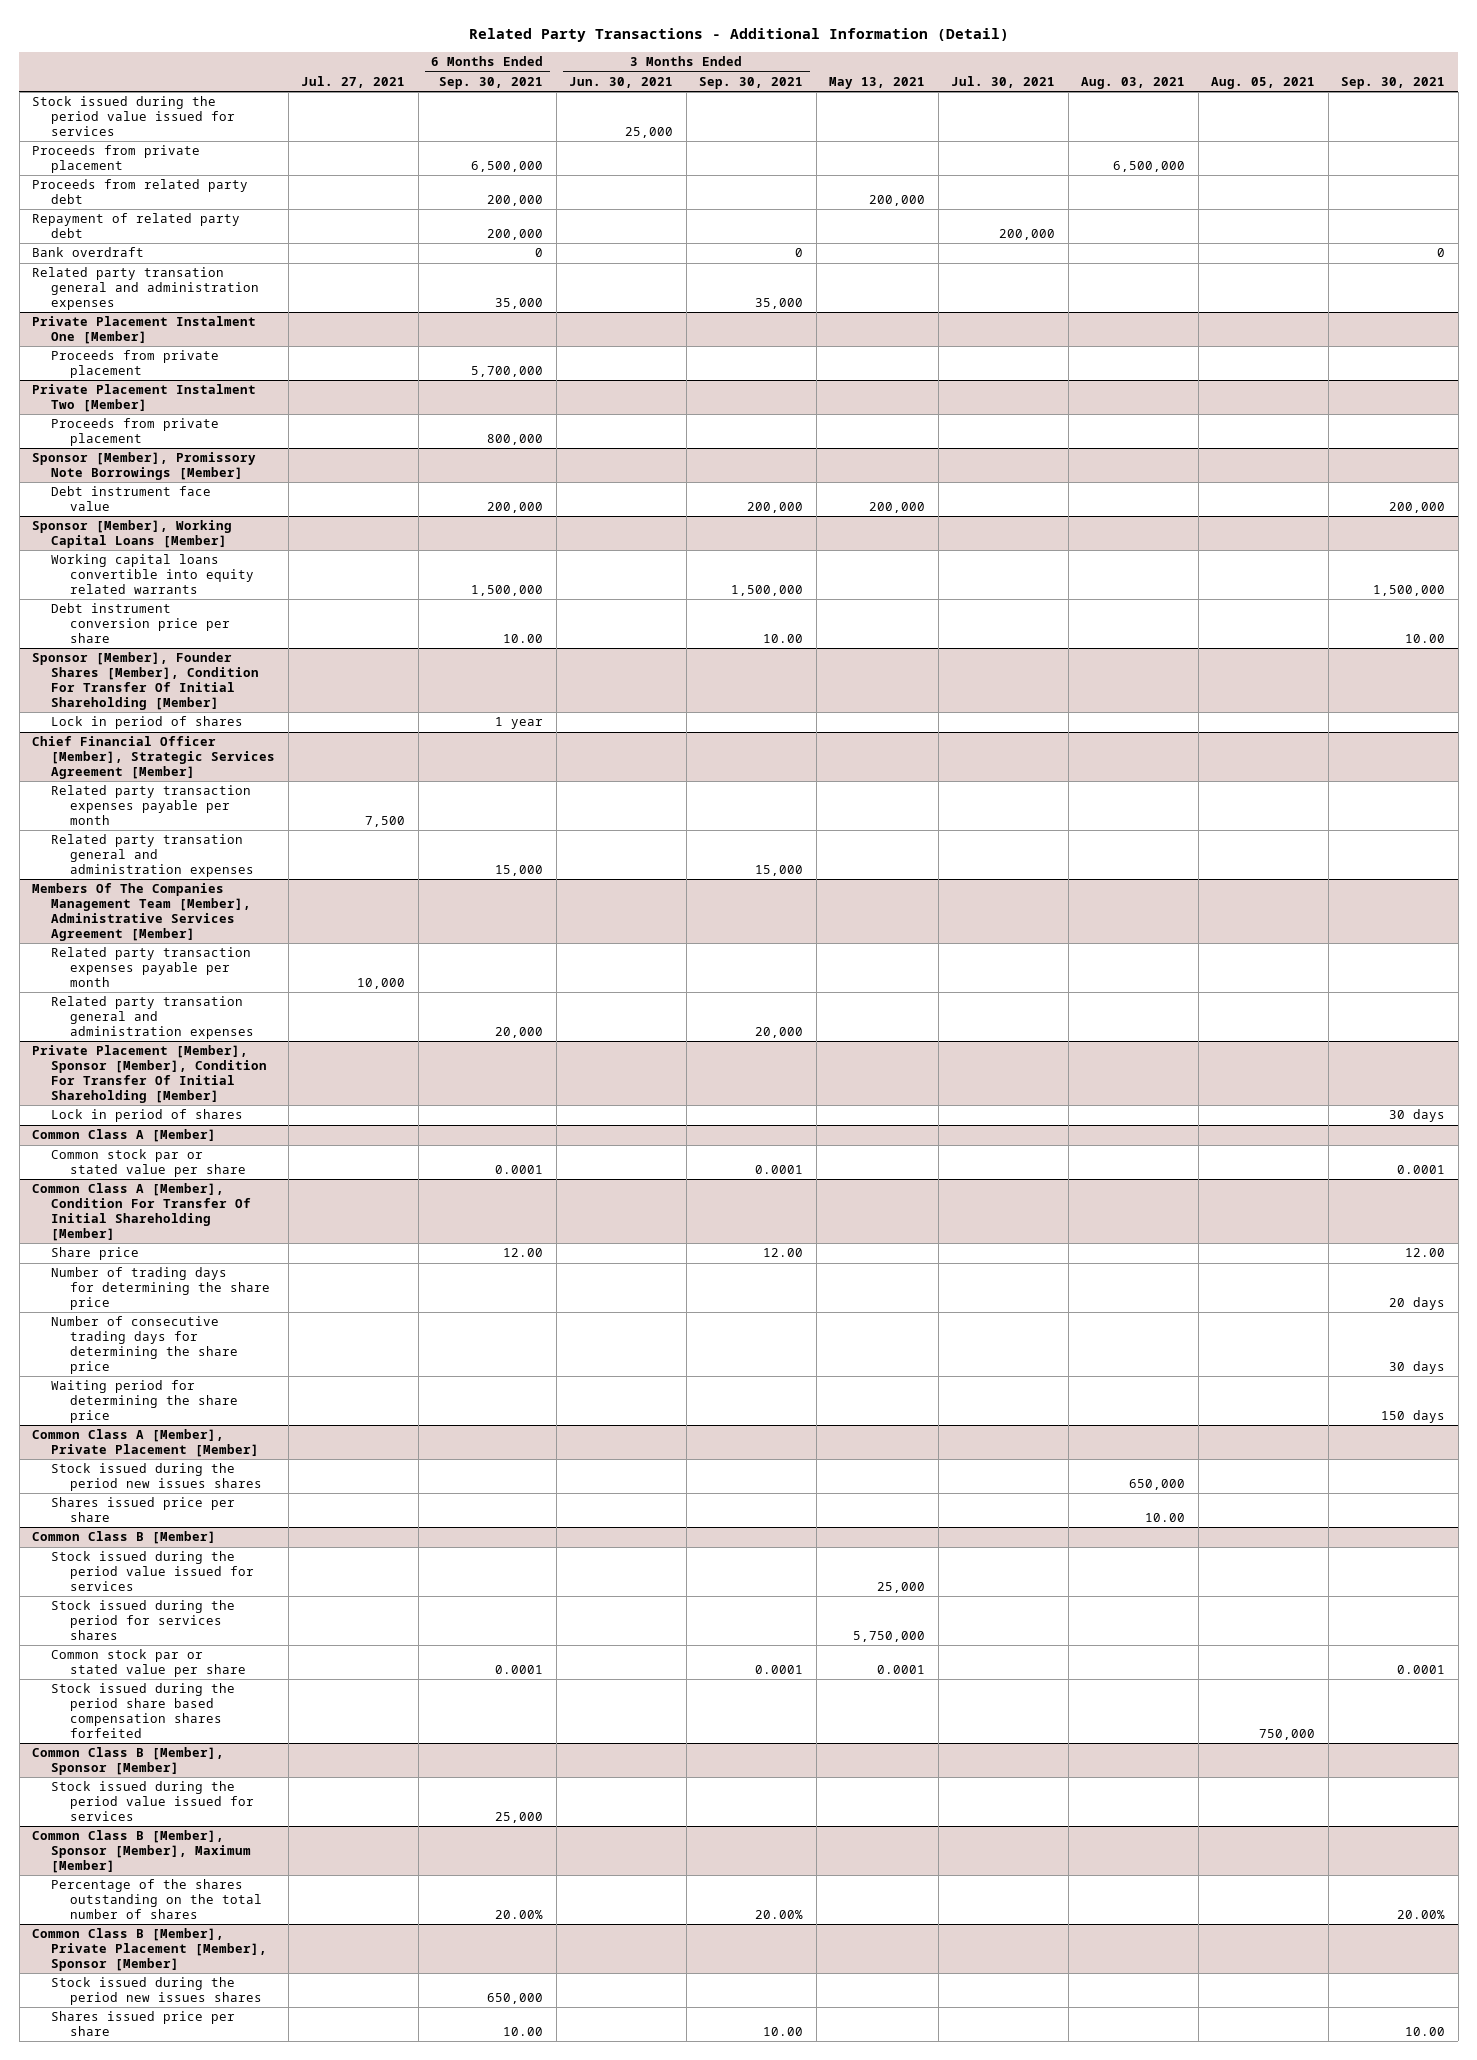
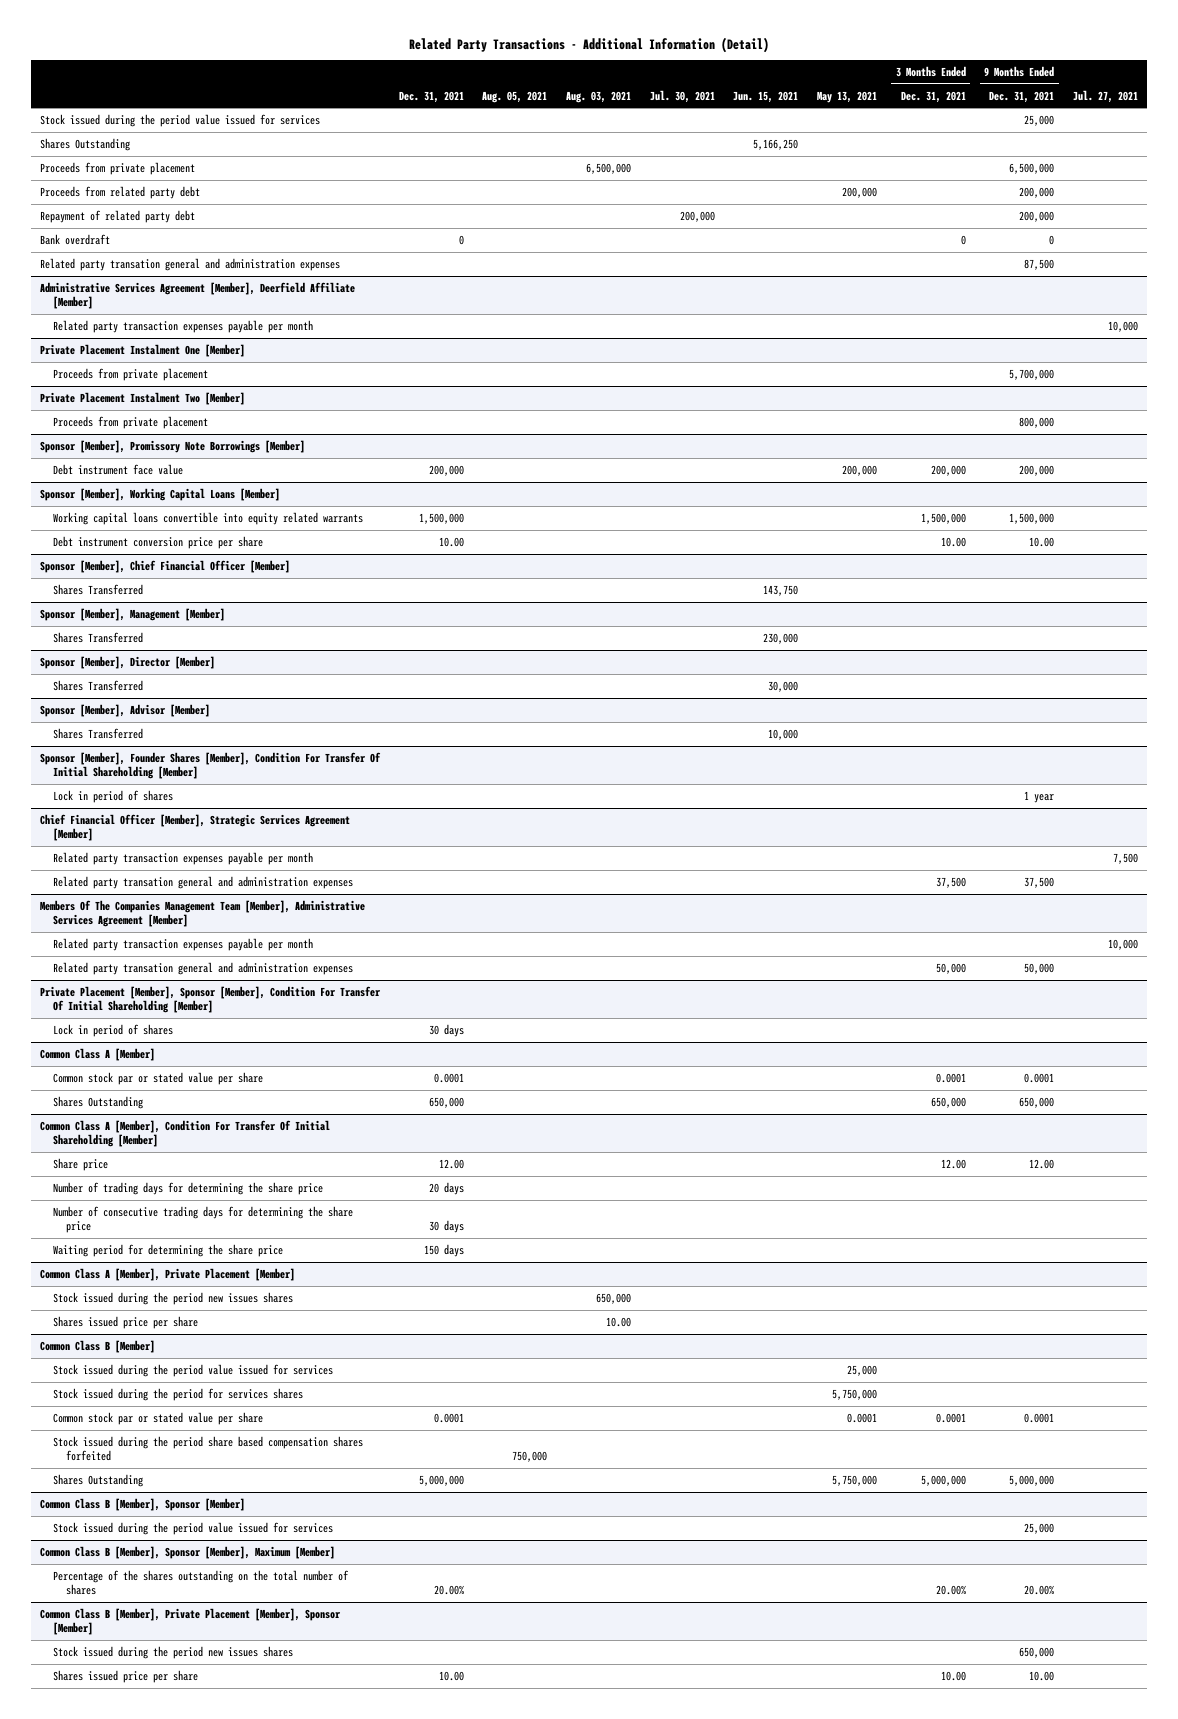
- | Jul. 27, 2021 | 6 Months Ended Sep. 30, 2021 | 3 Months Ended Jun. 30, 2021 | 3 Months Ended Sep. 30, 2021 | May 13, 2021 | Jul. 30, 2021 | Aug. 03, 2021 | Aug. 05, 2021 | Sep. 30, 2021
+ | Dec. 31, 2021 | Aug. 05, 2021 | Aug. 03, 2021 | Jul. 30, 2021 | Jun. 15, 2021 | May 13, 2021 | 3 Months Ended Dec. 31, 2021 | 9 Months Ended Dec. 31, 2021 | Jul. 27, 2021
+ Shares Outstanding | | | | | 5,166,250 | | | |
+ Administrative Services Agreement [Member], Deerfield Affiliate [Member]
+ Related party transaction expenses payable per month | | | | | | | | | 10,000
+ Sponsor [Member], Chief Financial Officer [Member]
+ Shares Transferred | | | | | 143,750 | | | |
+ Sponsor [Member], Management [Member]
+ Shares Transferred | | | | | 230,000 | | | |
+ Sponsor [Member], Director [Member]
+ Shares Transferred | | | | | 30,000 | | | |
+ Sponsor [Member], Advisor [Member]
+ Shares Transferred | | | | | 10,000 | | | |
@ Common Class A [Member]
+ Shares Outstanding | 650,000 | | | | | | 650,000 | 650,000 |
@ Common Class B [Member]
+ Shares Outstanding | 5,000,000 | | | | | 5,750,000 | 5,000,000 | 5,000,000 |

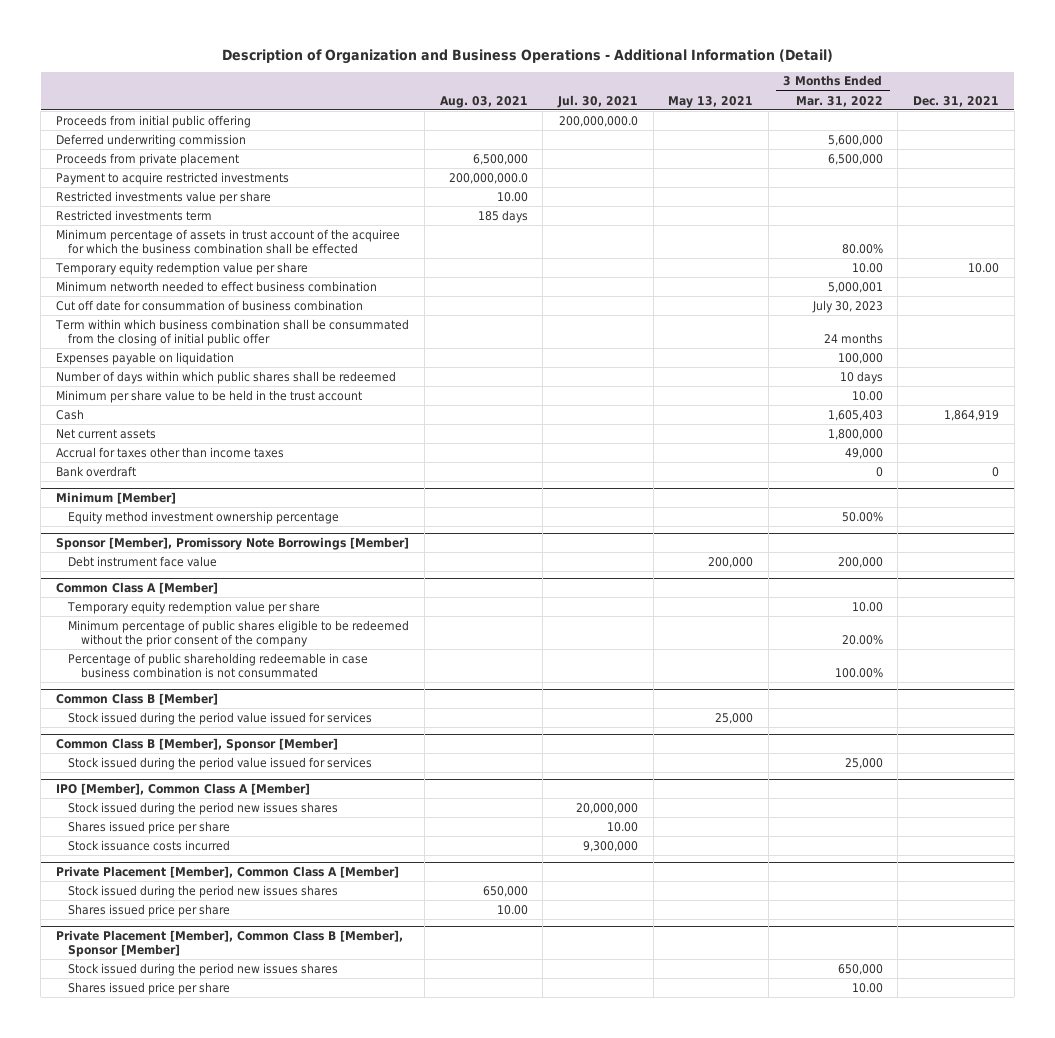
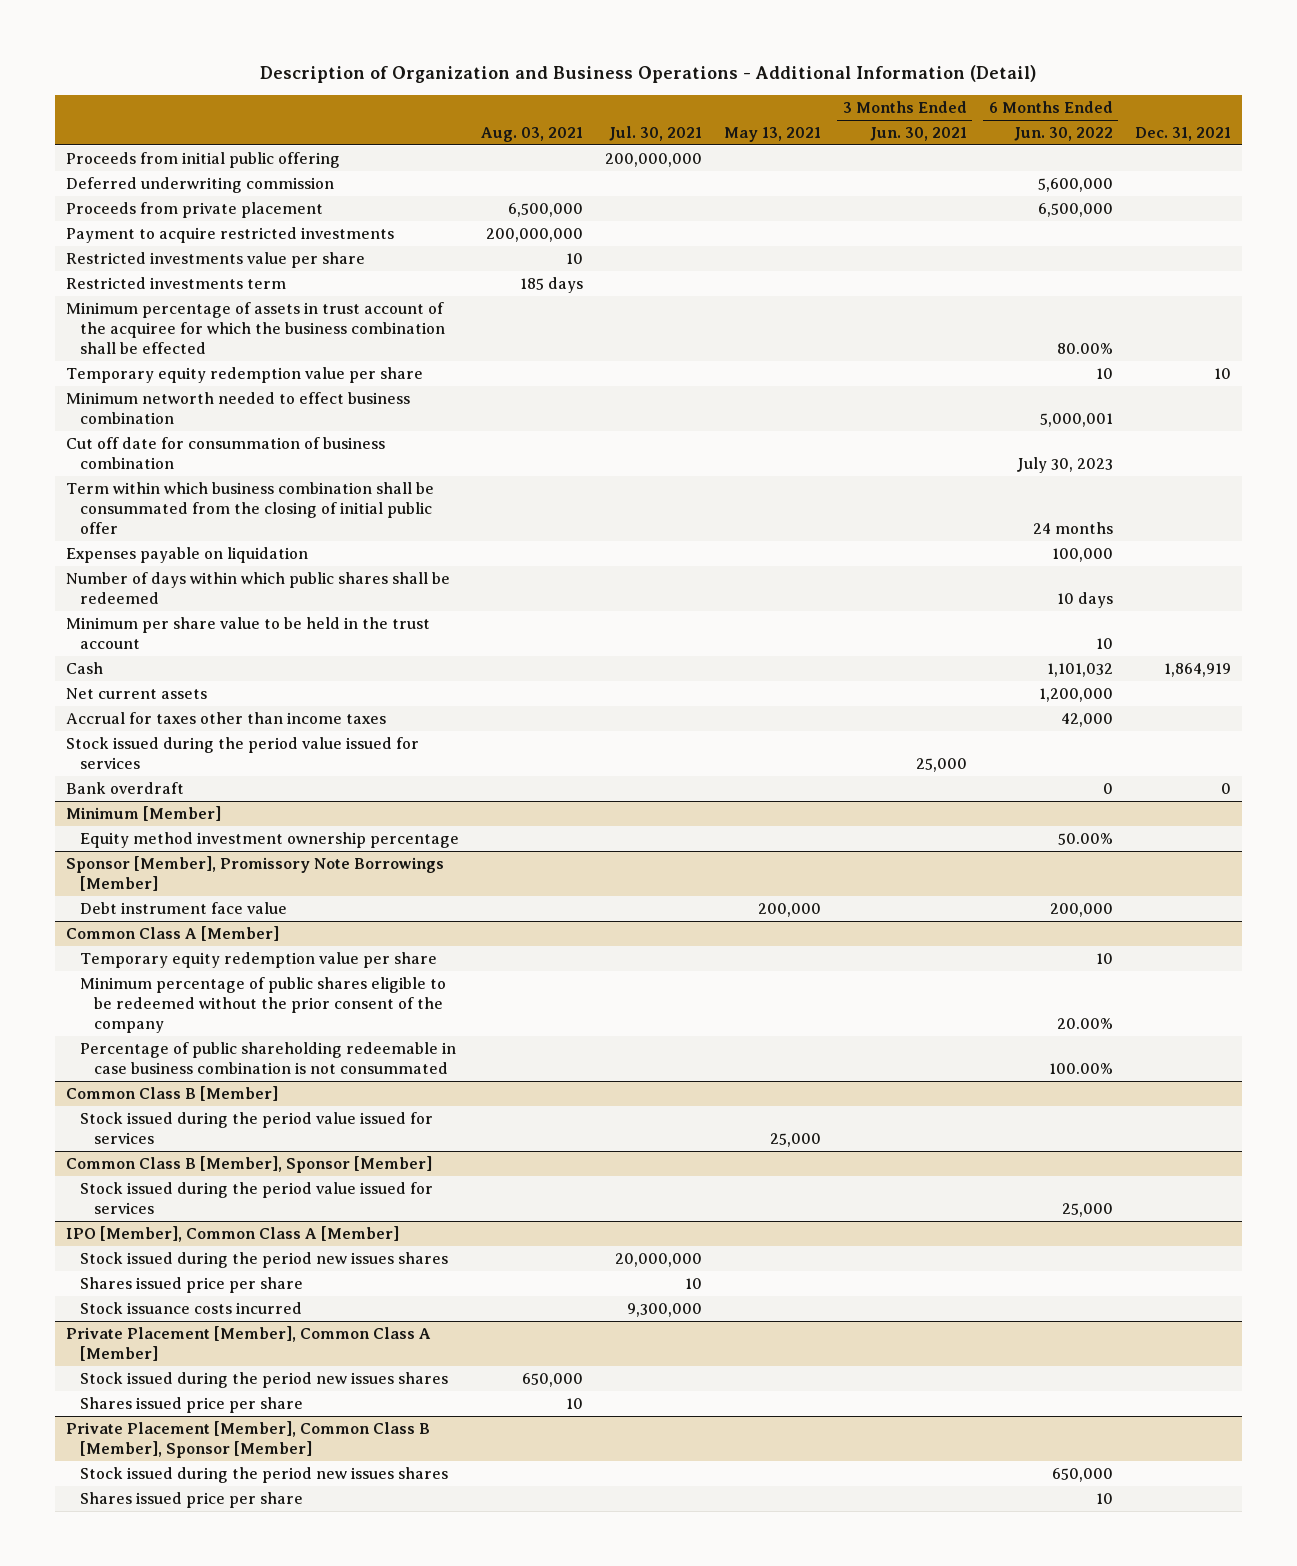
- | Aug. 03, 2021 | Jul. 30, 2021 | May 13, 2021 | 3 Months Ended Mar. 31, 2022 | Dec. 31, 2021
+ | Aug. 03, 2021 | Jul. 30, 2021 | May 13, 2021 | 3 Months Ended Jun. 30, 2021 | 6 Months Ended Jun. 30, 2022 | Dec. 31, 2021
- Proceeds from initial public offering | | 200,000,000.0 | | |
+ Proceeds from initial public offering | | 200,000,000 | | | |
- Payment to acquire restricted investments | 200,000,000.0 | | | |
- Restricted investments value per share | 10.00 | | | |
+ Payment to acquire restricted investments | 200,000,000 | | | | |
+ Restricted investments value per share | 10 | | | | |
- Temporary equity redemption value per share | | | | 10.00 | 10.00
+ Temporary equity redemption value per share | | | | | 10 | 10
+ Stock issued during the period value issued for services | | | | 25,000 | |
@ IPO [Member], Common Class A [Member]
- Shares issued price per share | | 10.00 | | |
+ Shares issued price per share | | 10 | | | |
@ Private Placement [Member], Common Class A [Member]
- Shares issued price per share | 10.00 | | | |
+ Shares issued price per share | 10 | | | | |

